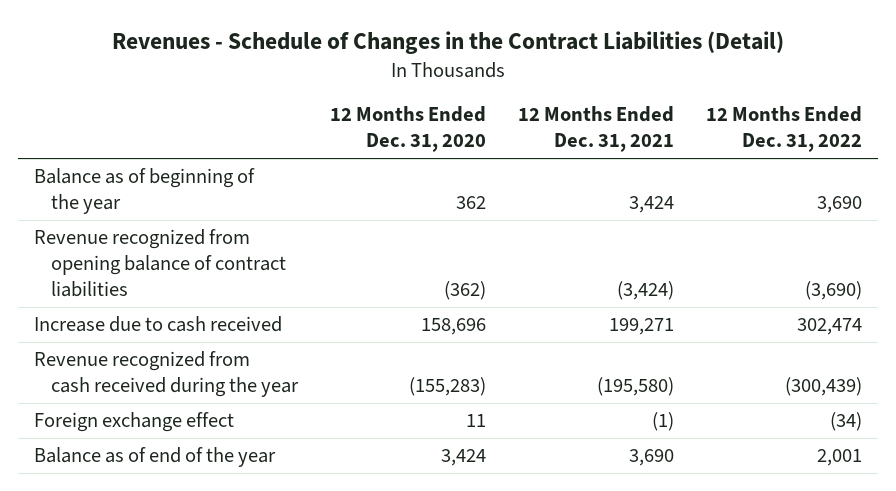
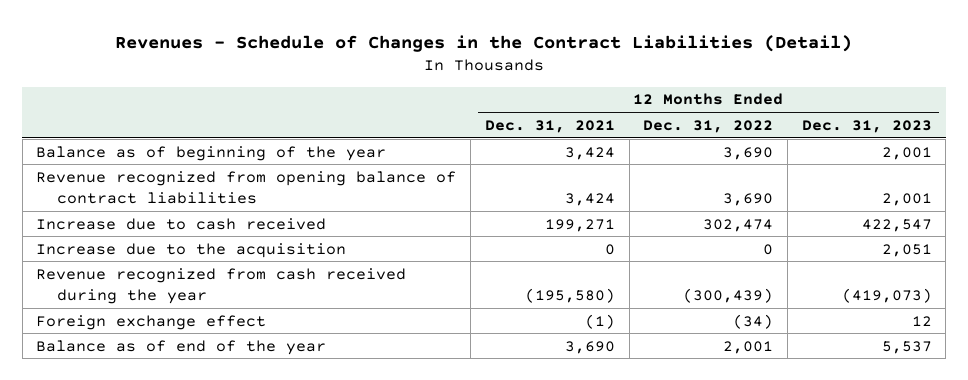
- | 12 Months Ended Dec. 31, 2020 | 12 Months Ended Dec. 31, 2021 | 12 Months Ended Dec. 31, 2022
+ | 12 Months Ended Dec. 31, 2021 | 12 Months Ended Dec. 31, 2022 | 12 Months Ended Dec. 31, 2023
- Revenue recognized from opening balance of contract liabilities | (362) | (3,424) | (3,690)
+ Revenue recognized from opening balance of contract liabilities | 3,424 | 3,690 | 2,001
+ Increase due to the acquisition | 0 | 0 | 2,051

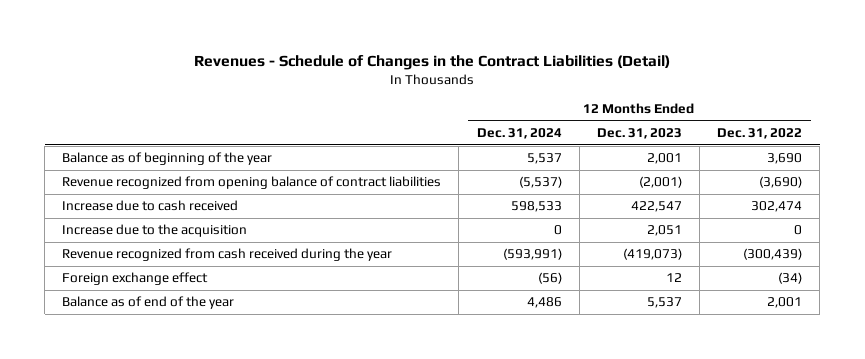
- | 12 Months Ended Dec. 31, 2021 | 12 Months Ended Dec. 31, 2022 | 12 Months Ended Dec. 31, 2023
+ | 12 Months Ended Dec. 31, 2024 | 12 Months Ended Dec. 31, 2023 | 12 Months Ended Dec. 31, 2022
- Revenue recognized from opening balance of contract liabilities | 3,424 | 3,690 | 2,001
+ Revenue recognized from opening balance of contract liabilities | (5,537) | (2,001) | (3,690)

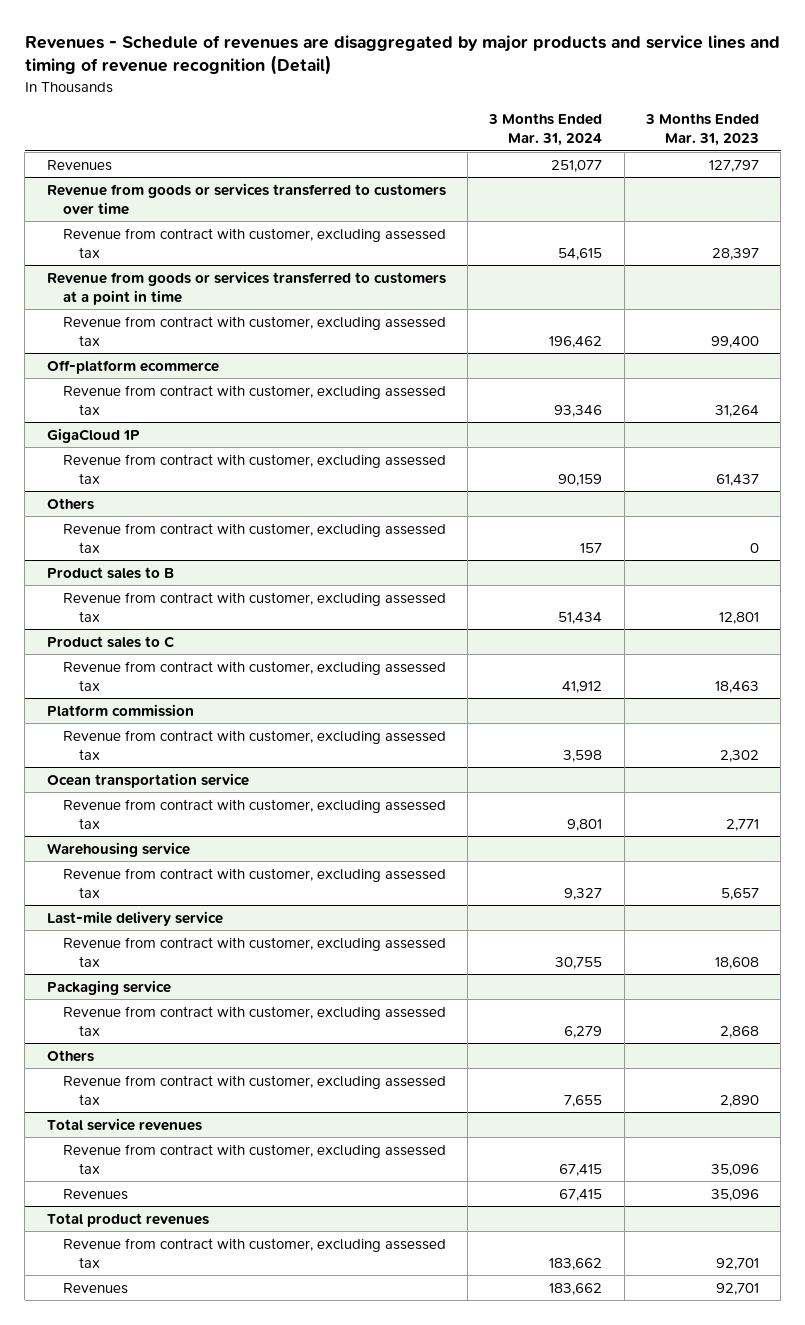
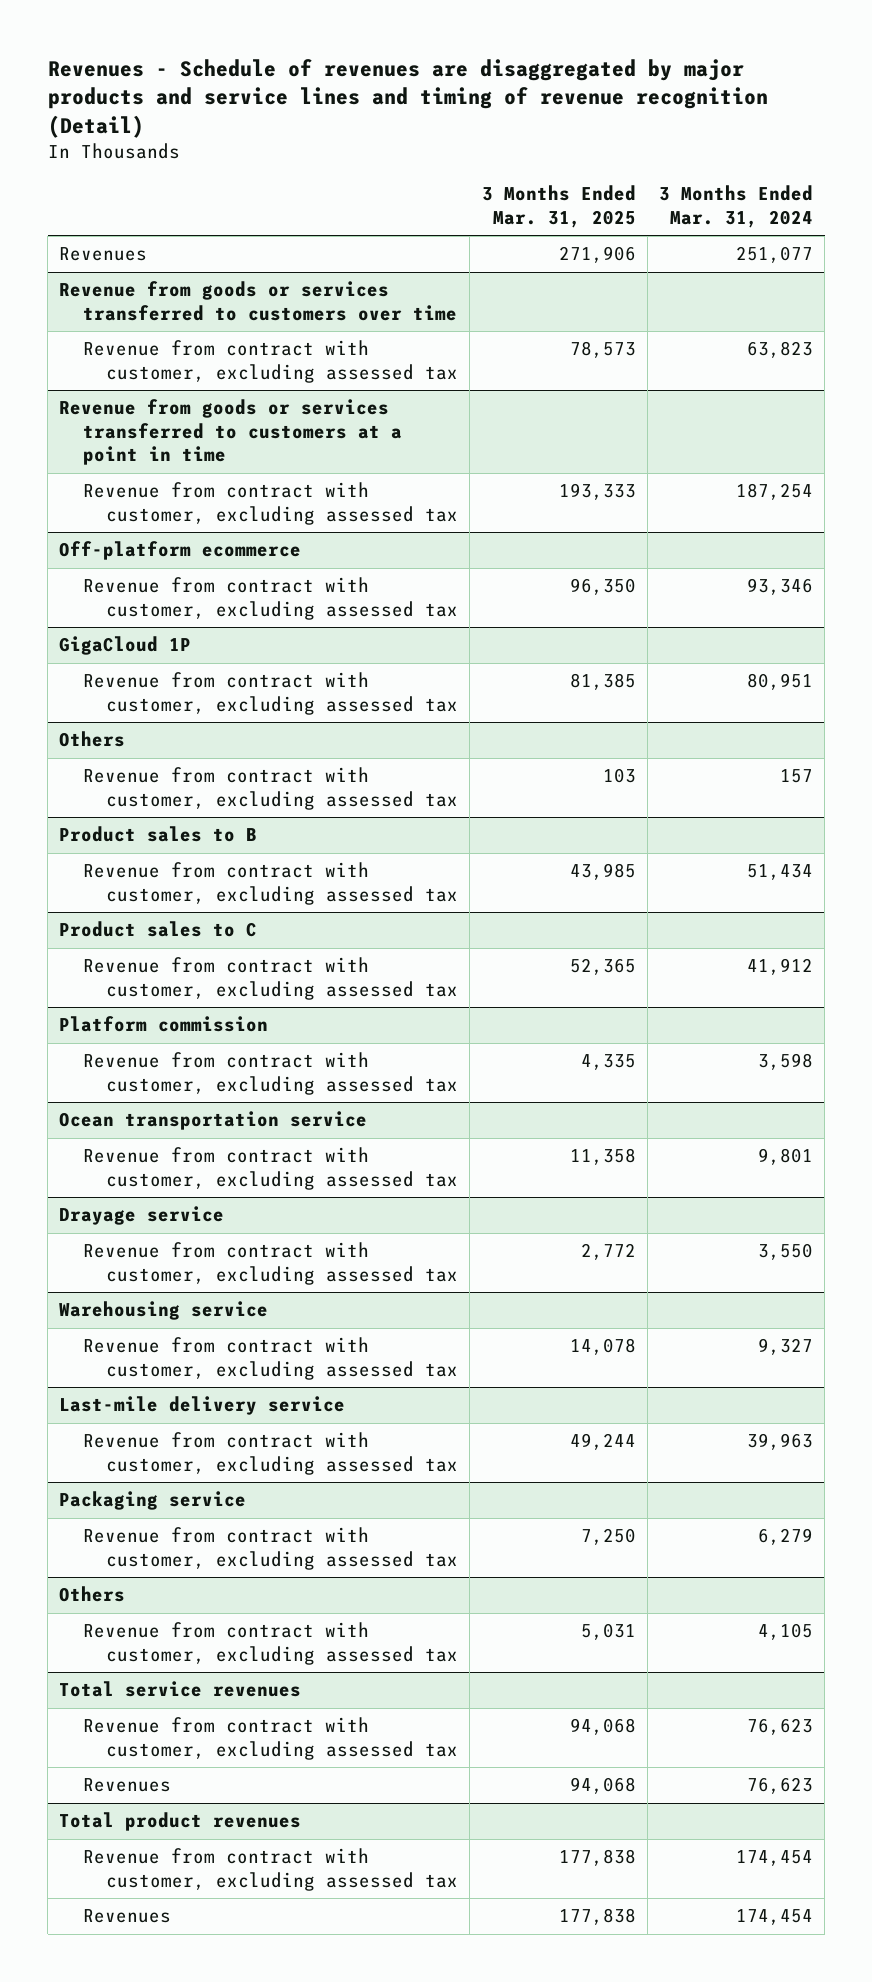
- | 3 Months Ended Mar. 31, 2024 | 3 Months Ended Mar. 31, 2023
+ | 3 Months Ended Mar. 31, 2025 | 3 Months Ended Mar. 31, 2024
@ Revenue from goods or services transferred to customers over time
- Revenue from contract with customer, excluding assessed tax | 54,615 | 28,397
+ Revenue from contract with customer, excluding assessed tax | 78,573 | 63,823
@ Revenue from goods or services transferred to customers at a point in time
- Revenue from contract with customer, excluding assessed tax | 196,462 | 99,400
+ Revenue from contract with customer, excluding assessed tax | 193,333 | 187,254
@ GigaCloud 1P
- Revenue from contract with customer, excluding assessed tax | 90,159 | 61,437
+ Revenue from contract with customer, excluding assessed tax | 81,385 | 80,951
+ Drayage service
+ Revenue from contract with customer, excluding assessed tax | 2,772 | 3,550
@ Last-mile delivery service
- Revenue from contract with customer, excluding assessed tax | 30,755 | 18,608
+ Revenue from contract with customer, excluding assessed tax | 49,244 | 39,963
@ Others
- Revenue from contract with customer, excluding assessed tax | 7,655 | 2,890
+ Revenue from contract with customer, excluding assessed tax | 5,031 | 4,105
@ Total service revenues
- Revenue from contract with customer, excluding assessed tax | 67,415 | 35,096
- Revenues | 67,415 | 35,096
+ Revenue from contract with customer, excluding assessed tax | 94,068 | 76,623
+ Revenues | 94,068 | 76,623
@ Total product revenues
- Revenue from contract with customer, excluding assessed tax | 183,662 | 92,701
- Revenues | 183,662 | 92,701
+ Revenue from contract with customer, excluding assessed tax | 177,838 | 174,454
+ Revenues | 177,838 | 174,454

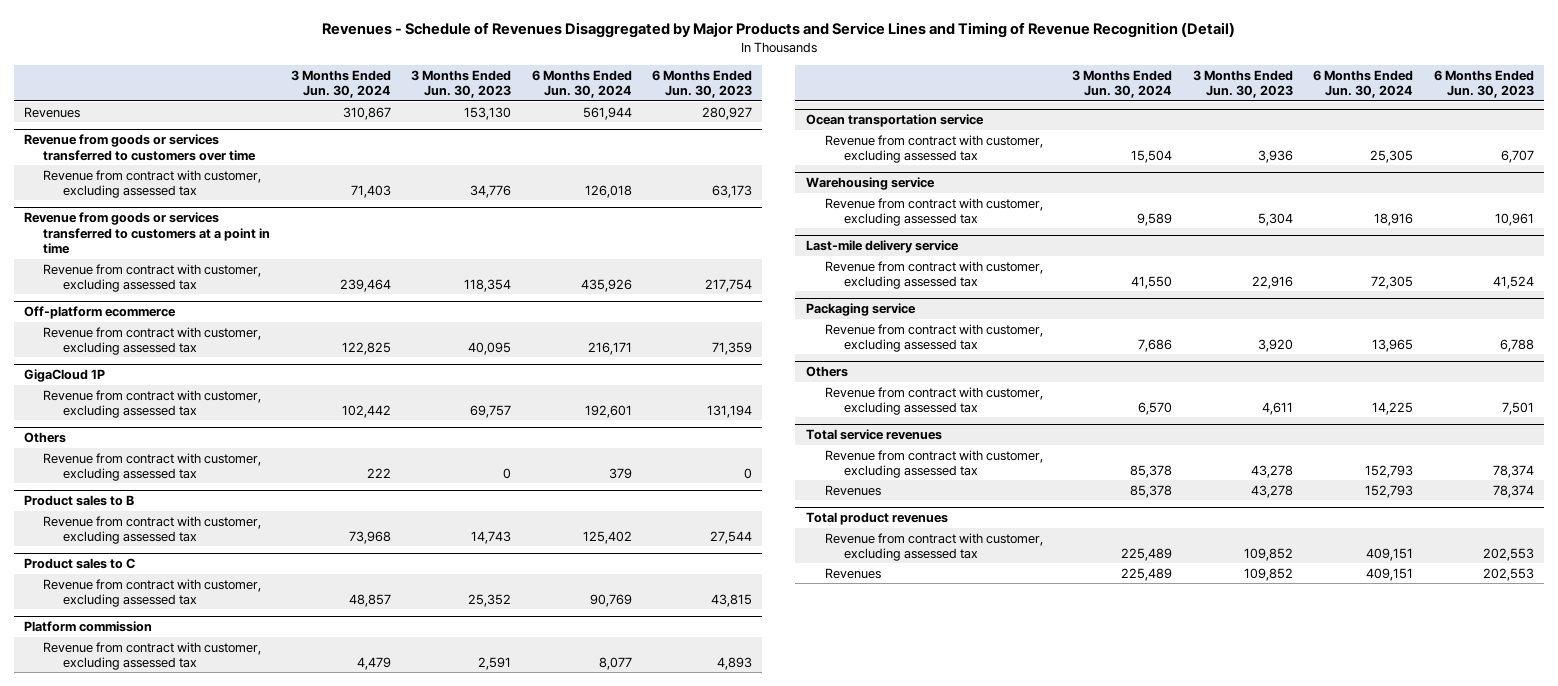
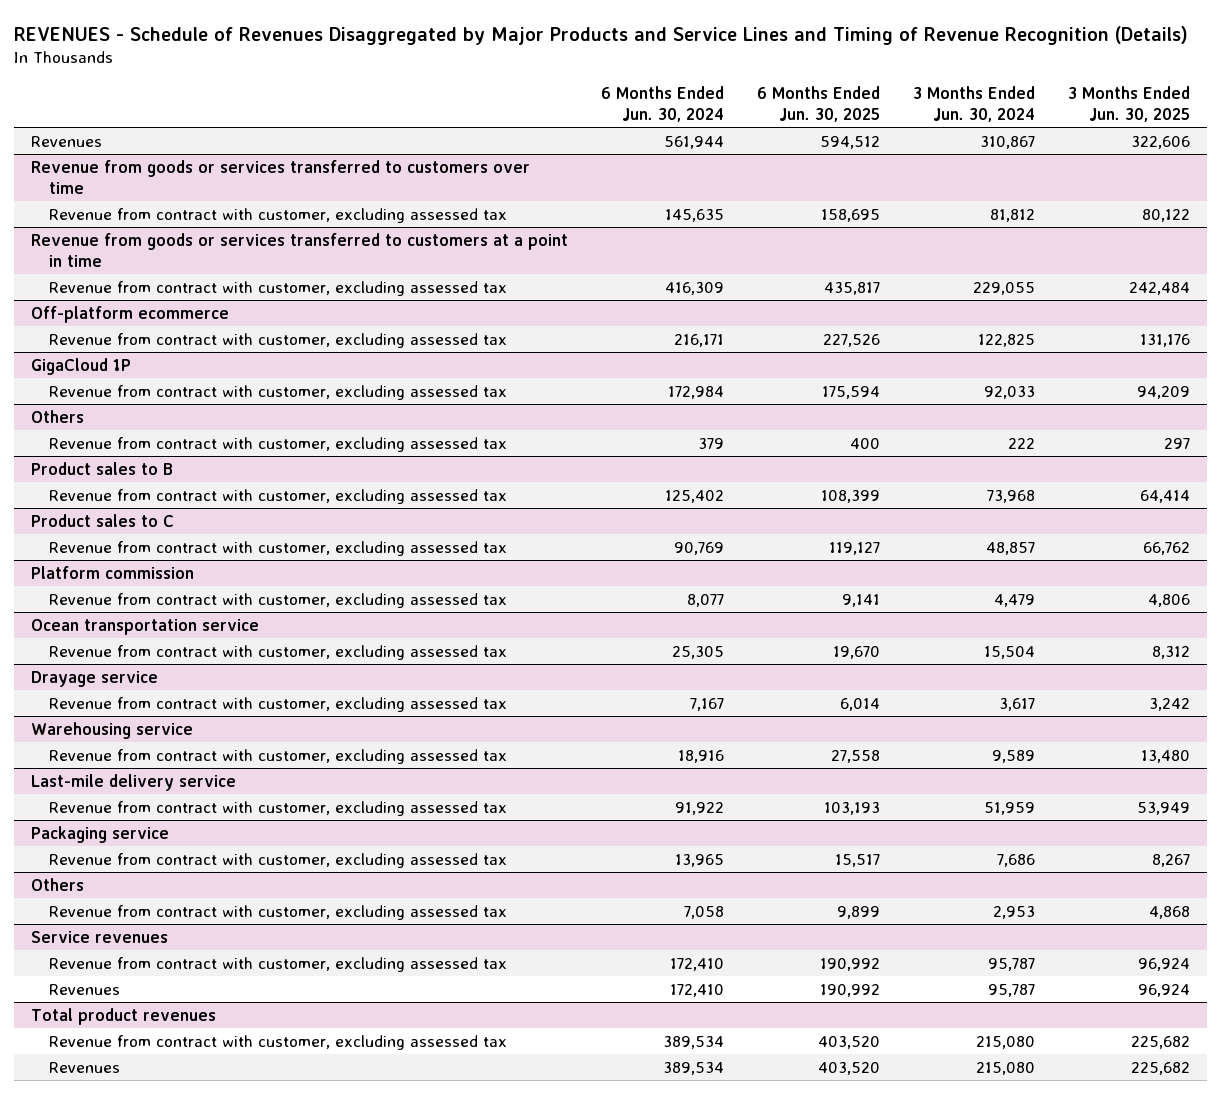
- Revenues - Schedule of Revenues Disaggregated by Major Products and Service Lines and Timing of Revenue Recognition (Detail)
+ REVENUES - Schedule of Revenues Disaggregated by Major Products and Service Lines and Timing of Revenue Recognition (Details)
- | 3 Months Ended Jun. 30, 2024 | 3 Months Ended Jun. 30, 2023 | 6 Months Ended Jun. 30, 2024 | 6 Months Ended Jun. 30, 2023
+ | 6 Months Ended Jun. 30, 2024 | 6 Months Ended Jun. 30, 2025 | 3 Months Ended Jun. 30, 2024 | 3 Months Ended Jun. 30, 2025
@ Revenue from goods or services transferred to customers over time
- Revenue from contract with customer, excluding assessed tax | 71,403 | 34,776 | 126,018 | 63,173
+ Revenue from contract with customer, excluding assessed tax | 145,635 | 158,695 | 81,812 | 80,122
@ Revenue from goods or services transferred to customers at a point in time
- Revenue from contract with customer, excluding assessed tax | 239,464 | 118,354 | 435,926 | 217,754
+ Revenue from contract with customer, excluding assessed tax | 416,309 | 435,817 | 229,055 | 242,484
@ GigaCloud 1P
- Revenue from contract with customer, excluding assessed tax | 102,442 | 69,757 | 192,601 | 131,194
+ Revenue from contract with customer, excluding assessed tax | 172,984 | 175,594 | 92,033 | 94,209
+ Drayage service
+ Revenue from contract with customer, excluding assessed tax | 7,167 | 6,014 | 3,617 | 3,242
@ Last-mile delivery service
- Revenue from contract with customer, excluding assessed tax | 41,550 | 22,916 | 72,305 | 41,524
+ Revenue from contract with customer, excluding assessed tax | 91,922 | 103,193 | 51,959 | 53,949
@ Others
- Revenue from contract with customer, excluding assessed tax | 6,570 | 4,611 | 14,225 | 7,501
- Total service revenues
- Revenue from contract with customer, excluding assessed tax | 85,378 | 43,278 | 152,793 | 78,374
- Revenues | 85,378 | 43,278 | 152,793 | 78,374
@ Others
+ Revenue from contract with customer, excluding assessed tax | 7,058 | 9,899 | 2,953 | 4,868
+ Service revenues
+ Revenue from contract with customer, excluding assessed tax | 172,410 | 190,992 | 95,787 | 96,924
+ Revenues | 172,410 | 190,992 | 95,787 | 96,924
@ Total product revenues
- Revenue from contract with customer, excluding assessed tax | 225,489 | 109,852 | 409,151 | 202,553
- Revenues | 225,489 | 109,852 | 409,151 | 202,553
+ Revenue from contract with customer, excluding assessed tax | 389,534 | 403,520 | 215,080 | 225,682
+ Revenues | 389,534 | 403,520 | 215,080 | 225,682

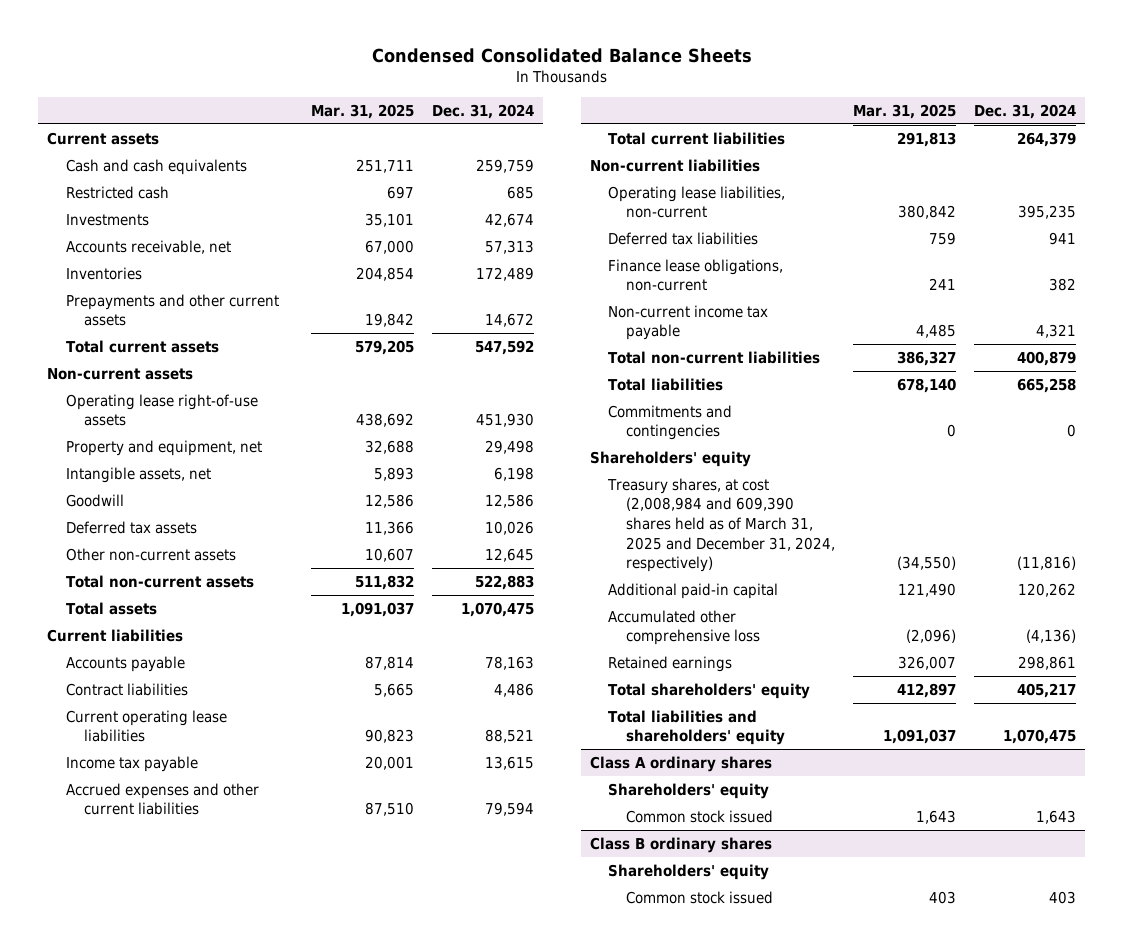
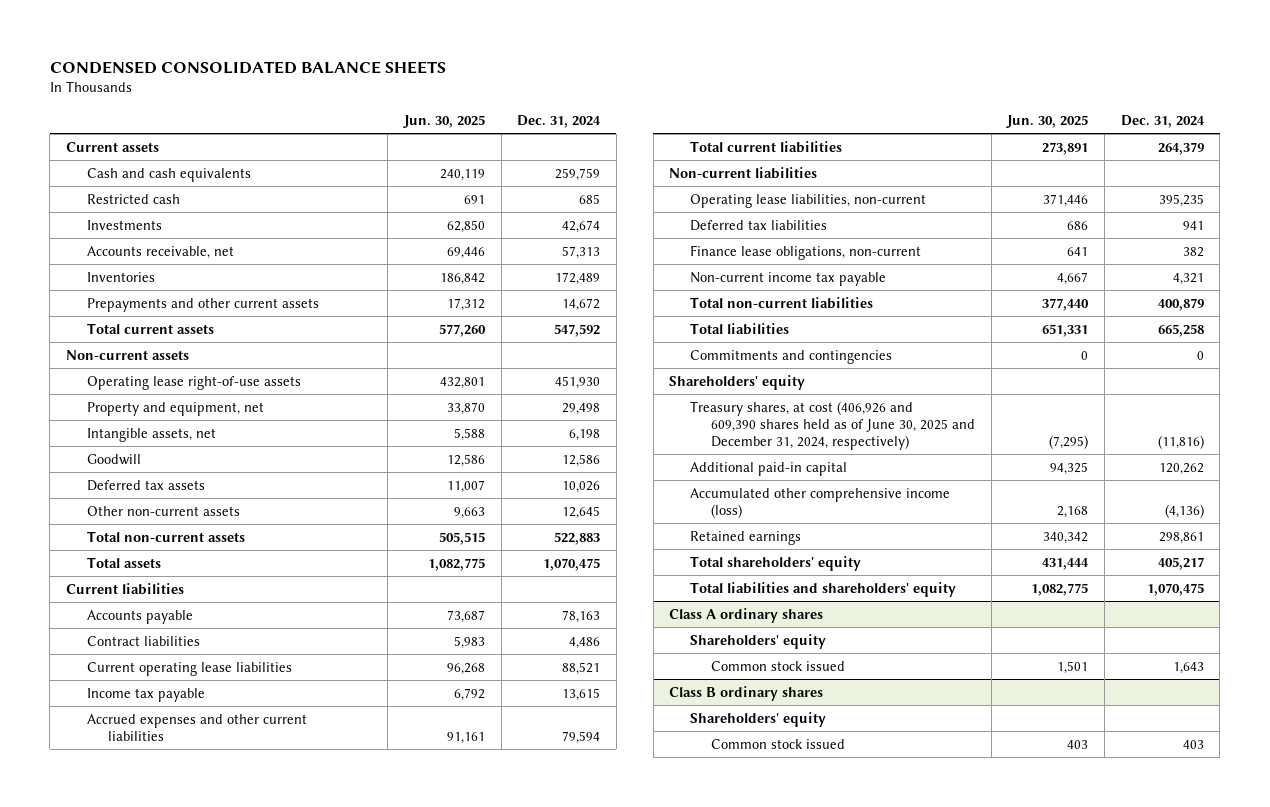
- Condensed Consolidated Balance Sheets
+ CONDENSED CONSOLIDATED BALANCE SHEETS
- | Mar. 31, 2025 | Dec. 31, 2024
+ | Jun. 30, 2025 | Dec. 31, 2024
- Treasury shares, at cost (2,008,984 and 609,390 shares held as of March 31, 2025 and December 31, 2024, respectively) | (34,550) | (11,816)
+ Treasury shares, at cost (406,926 and 609,390 shares held as of June 30, 2025 and December 31, 2024, respectively) | (7,295) | (11,816)
- Accumulated other comprehensive loss | (2,096) | (4,136)
+ Accumulated other comprehensive income (loss) | 2,168 | (4,136)

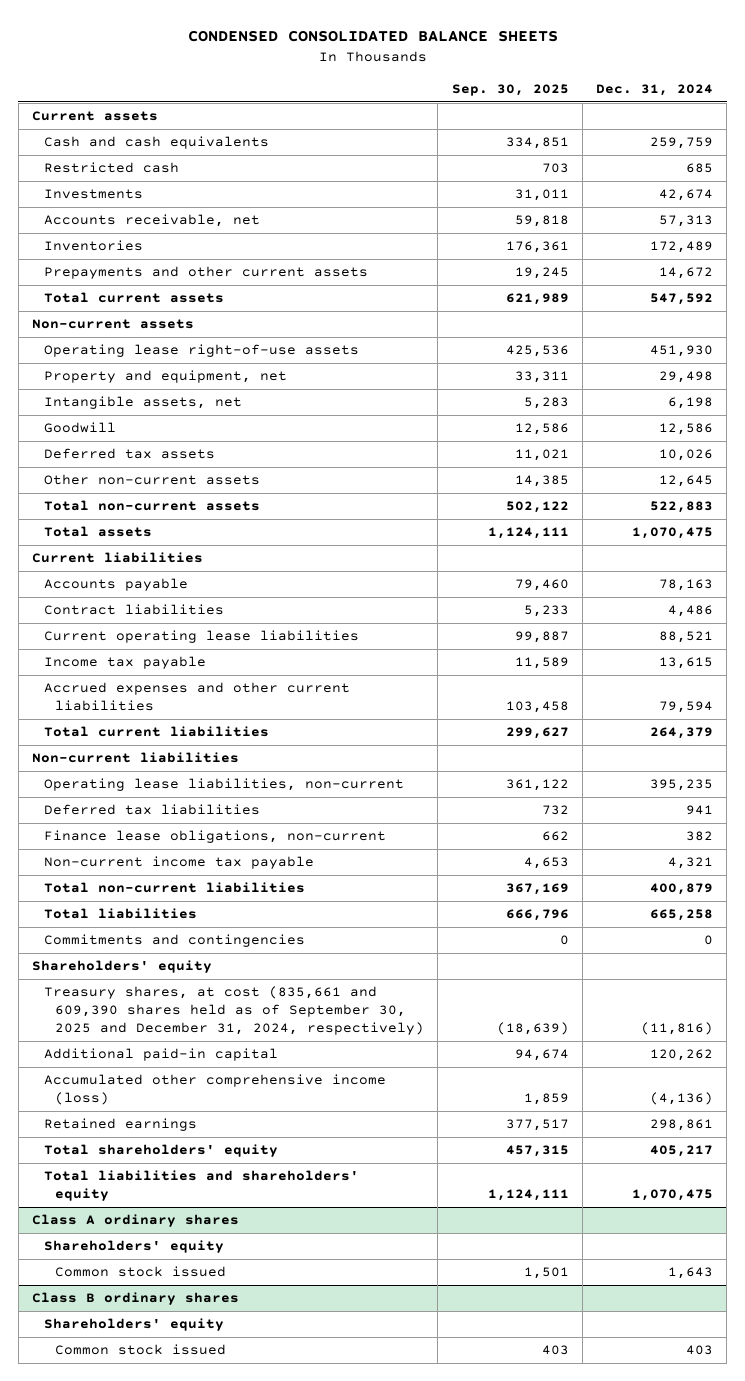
- | Jun. 30, 2025 | Dec. 31, 2024
+ | Sep. 30, 2025 | Dec. 31, 2024
- Treasury shares, at cost (406,926 and 609,390 shares held as of June 30, 2025 and December 31, 2024, respectively) | (7,295) | (11,816)
+ Treasury shares, at cost (835,661 and 609,390 shares held as of September 30, 2025 and December 31, 2024, respectively) | (18,639) | (11,816)

